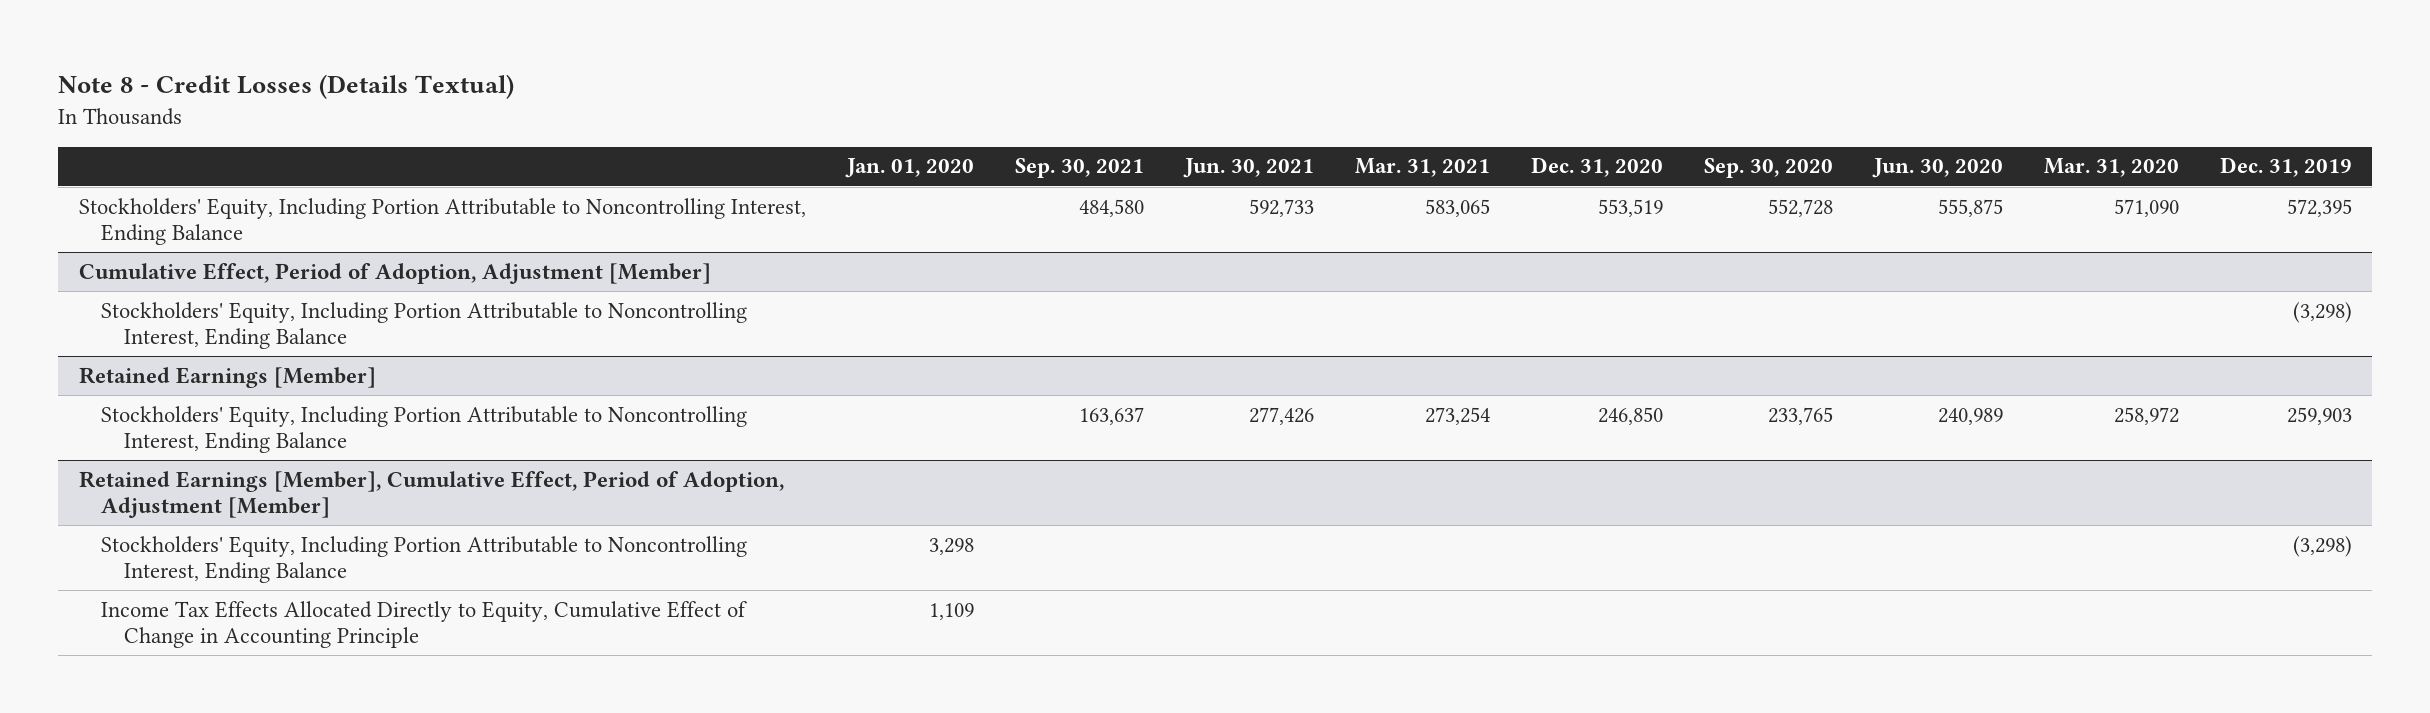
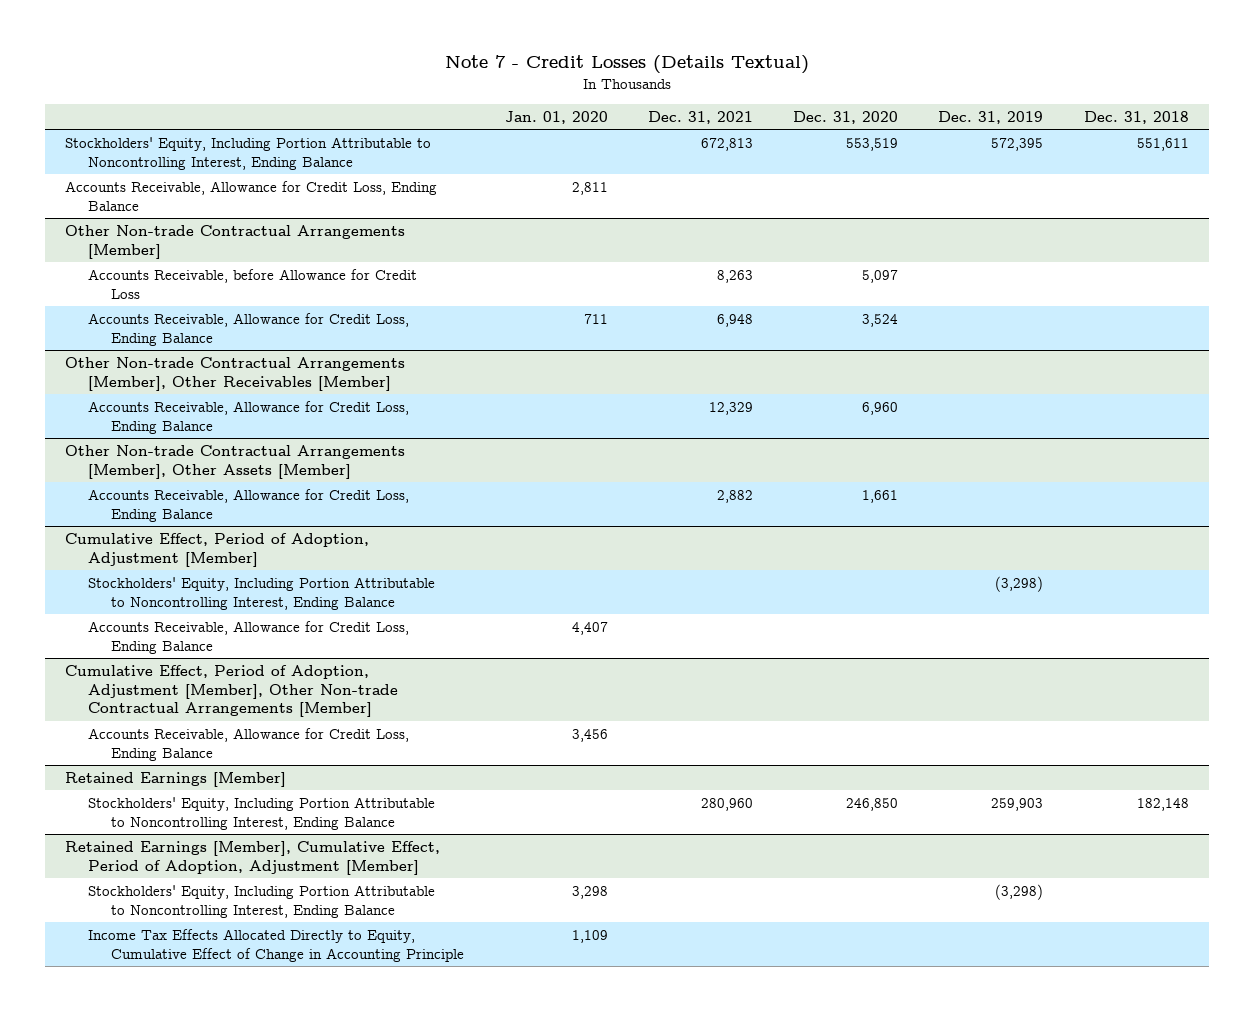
- Note 8 - Credit Losses (Details Textual)
+ Note 7 - Credit Losses (Details Textual)
- | Jan. 01, 2020 | Sep. 30, 2021 | Jun. 30, 2021 | Mar. 31, 2021 | Dec. 31, 2020 | Sep. 30, 2020 | Jun. 30, 2020 | Mar. 31, 2020 | Dec. 31, 2019
+ | Jan. 01, 2020 | Dec. 31, 2021 | Dec. 31, 2020 | Dec. 31, 2019 | Dec. 31, 2018
+ Accounts Receivable, Allowance for Credit Loss, Ending Balance | 2,811 | | | |
+ Other Non-trade Contractual Arrangements [Member]
+ Accounts Receivable, before Allowance for Credit Loss | | 8,263 | 5,097 | |
+ Accounts Receivable, Allowance for Credit Loss, Ending Balance | 711 | 6,948 | 3,524 | |
+ Other Non-trade Contractual Arrangements [Member], Other Receivables [Member]
+ Accounts Receivable, Allowance for Credit Loss, Ending Balance | | 12,329 | 6,960 | |
+ Other Non-trade Contractual Arrangements [Member], Other Assets [Member]
+ Accounts Receivable, Allowance for Credit Loss, Ending Balance | | 2,882 | 1,661 | |
@ Cumulative Effect, Period of Adoption, Adjustment [Member]
+ Accounts Receivable, Allowance for Credit Loss, Ending Balance | 4,407 | | | |
+ Cumulative Effect, Period of Adoption, Adjustment [Member], Other Non-trade Contractual Arrangements [Member]
+ Accounts Receivable, Allowance for Credit Loss, Ending Balance | 3,456 | | | |

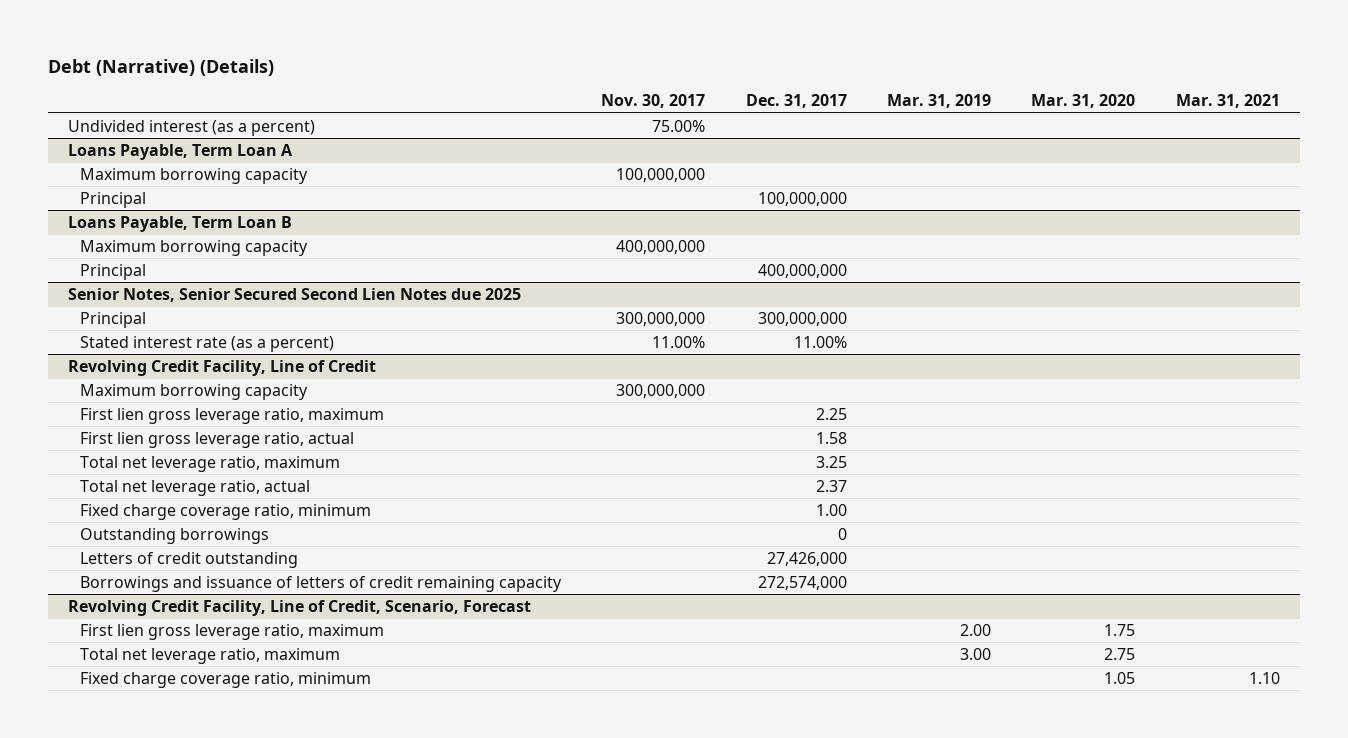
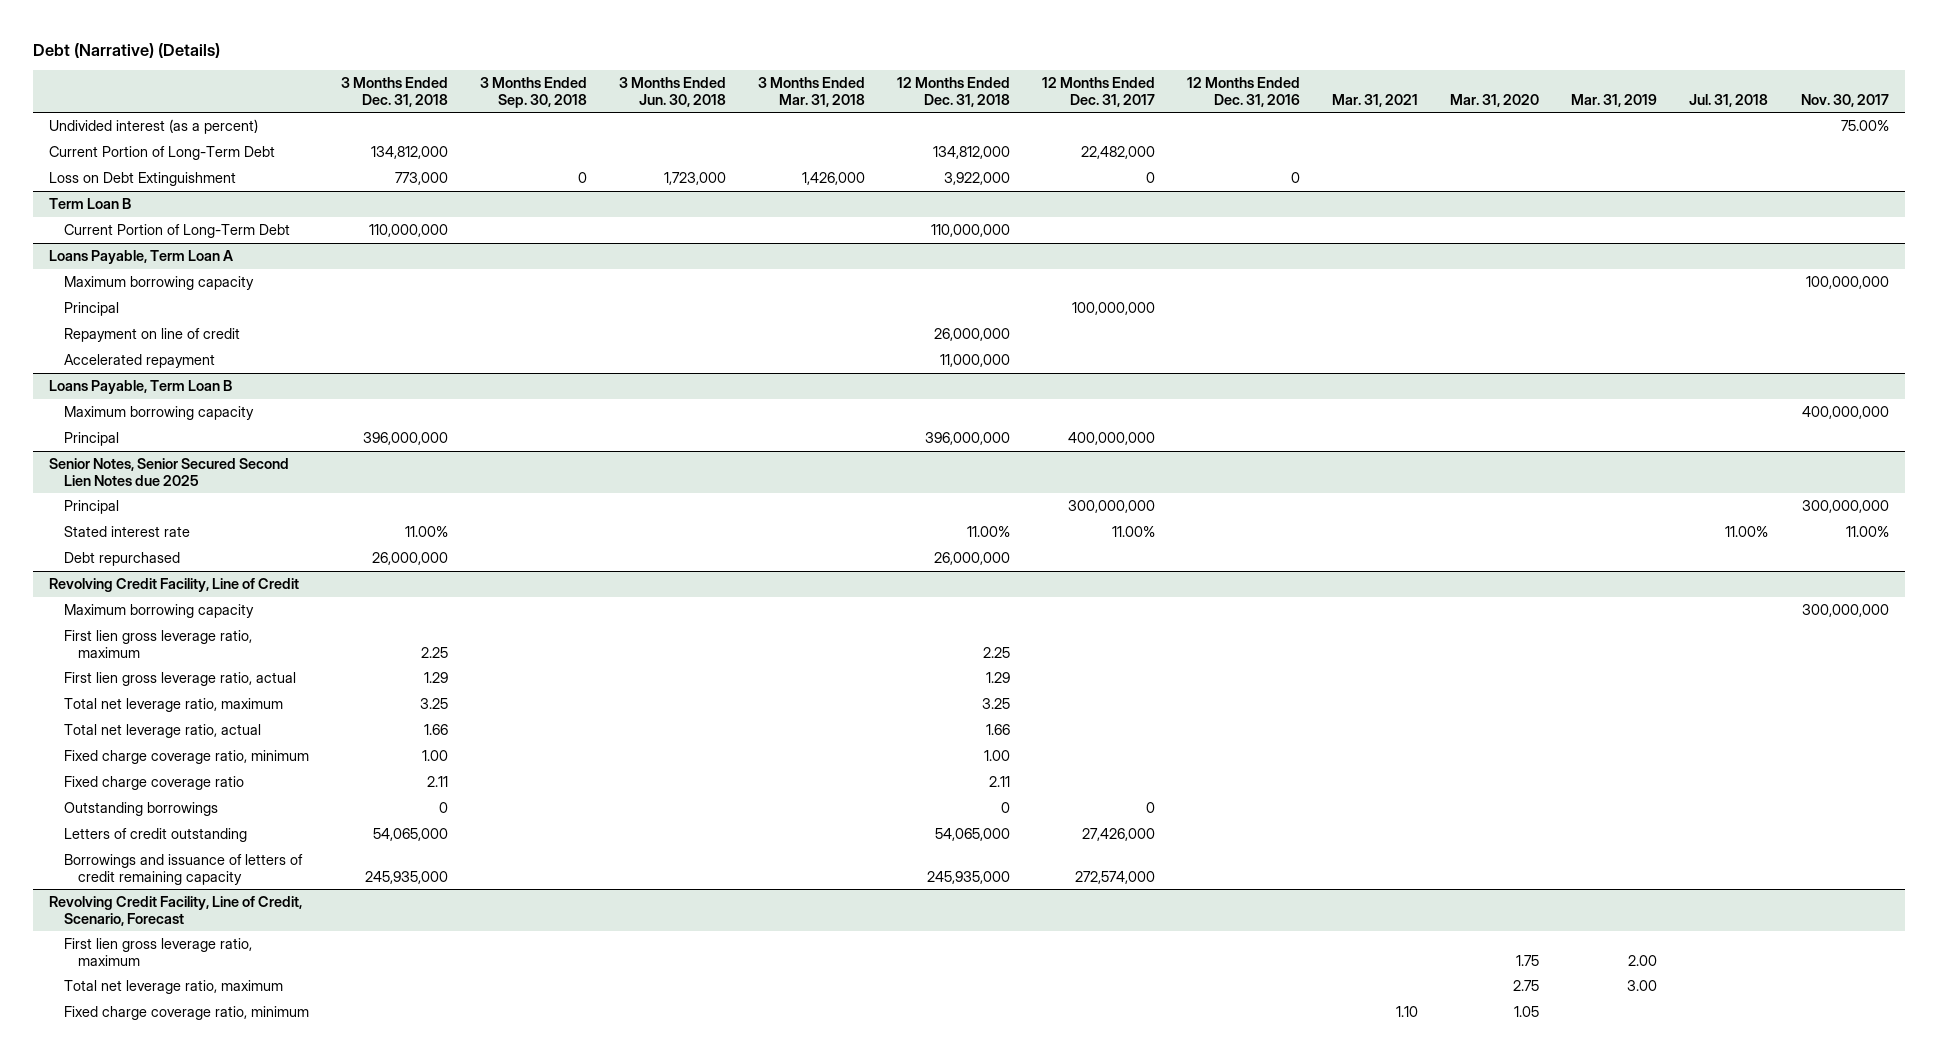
- | Nov. 30, 2017 | Dec. 31, 2017 | Mar. 31, 2019 | Mar. 31, 2020 | Mar. 31, 2021
+ | 3 Months Ended Dec. 31, 2018 | 3 Months Ended Sep. 30, 2018 | 3 Months Ended Jun. 30, 2018 | 3 Months Ended Mar. 31, 2018 | 12 Months Ended Dec. 31, 2018 | 12 Months Ended Dec. 31, 2017 | 12 Months Ended Dec. 31, 2016 | Mar. 31, 2021 | Mar. 31, 2020 | Mar. 31, 2019 | Jul. 31, 2018 | Nov. 30, 2017
+ Current Portion of Long-Term Debt | 134,812,000 | | | | 134,812,000 | 22,482,000 | | | | | |
+ Loss on Debt Extinguishment | 773,000 | 0 | 1,723,000 | 1,426,000 | 3,922,000 | 0 | 0 | | | | |
+ Term Loan B
+ Current Portion of Long-Term Debt | 110,000,000 | | | | 110,000,000 | | | | | | |
@ Loans Payable, Term Loan A
+ Repayment on line of credit | | | | | 26,000,000 | | | | | | |
+ Accelerated repayment | | | | | 11,000,000 | | | | | | |
@ Senior Notes, Senior Secured Second Lien Notes due 2025
- Stated interest rate (as a percent) | 11.00% | 11.00% | | |
+ Stated interest rate | 11.00% | | | | 11.00% | 11.00% | | | | | 11.00% | 11.00%
+ Debt repurchased | 26,000,000 | | | | 26,000,000 | | | | | | |
@ Revolving Credit Facility, Line of Credit
+ Fixed charge coverage ratio | 2.11 | | | | 2.11 | | | | | | |

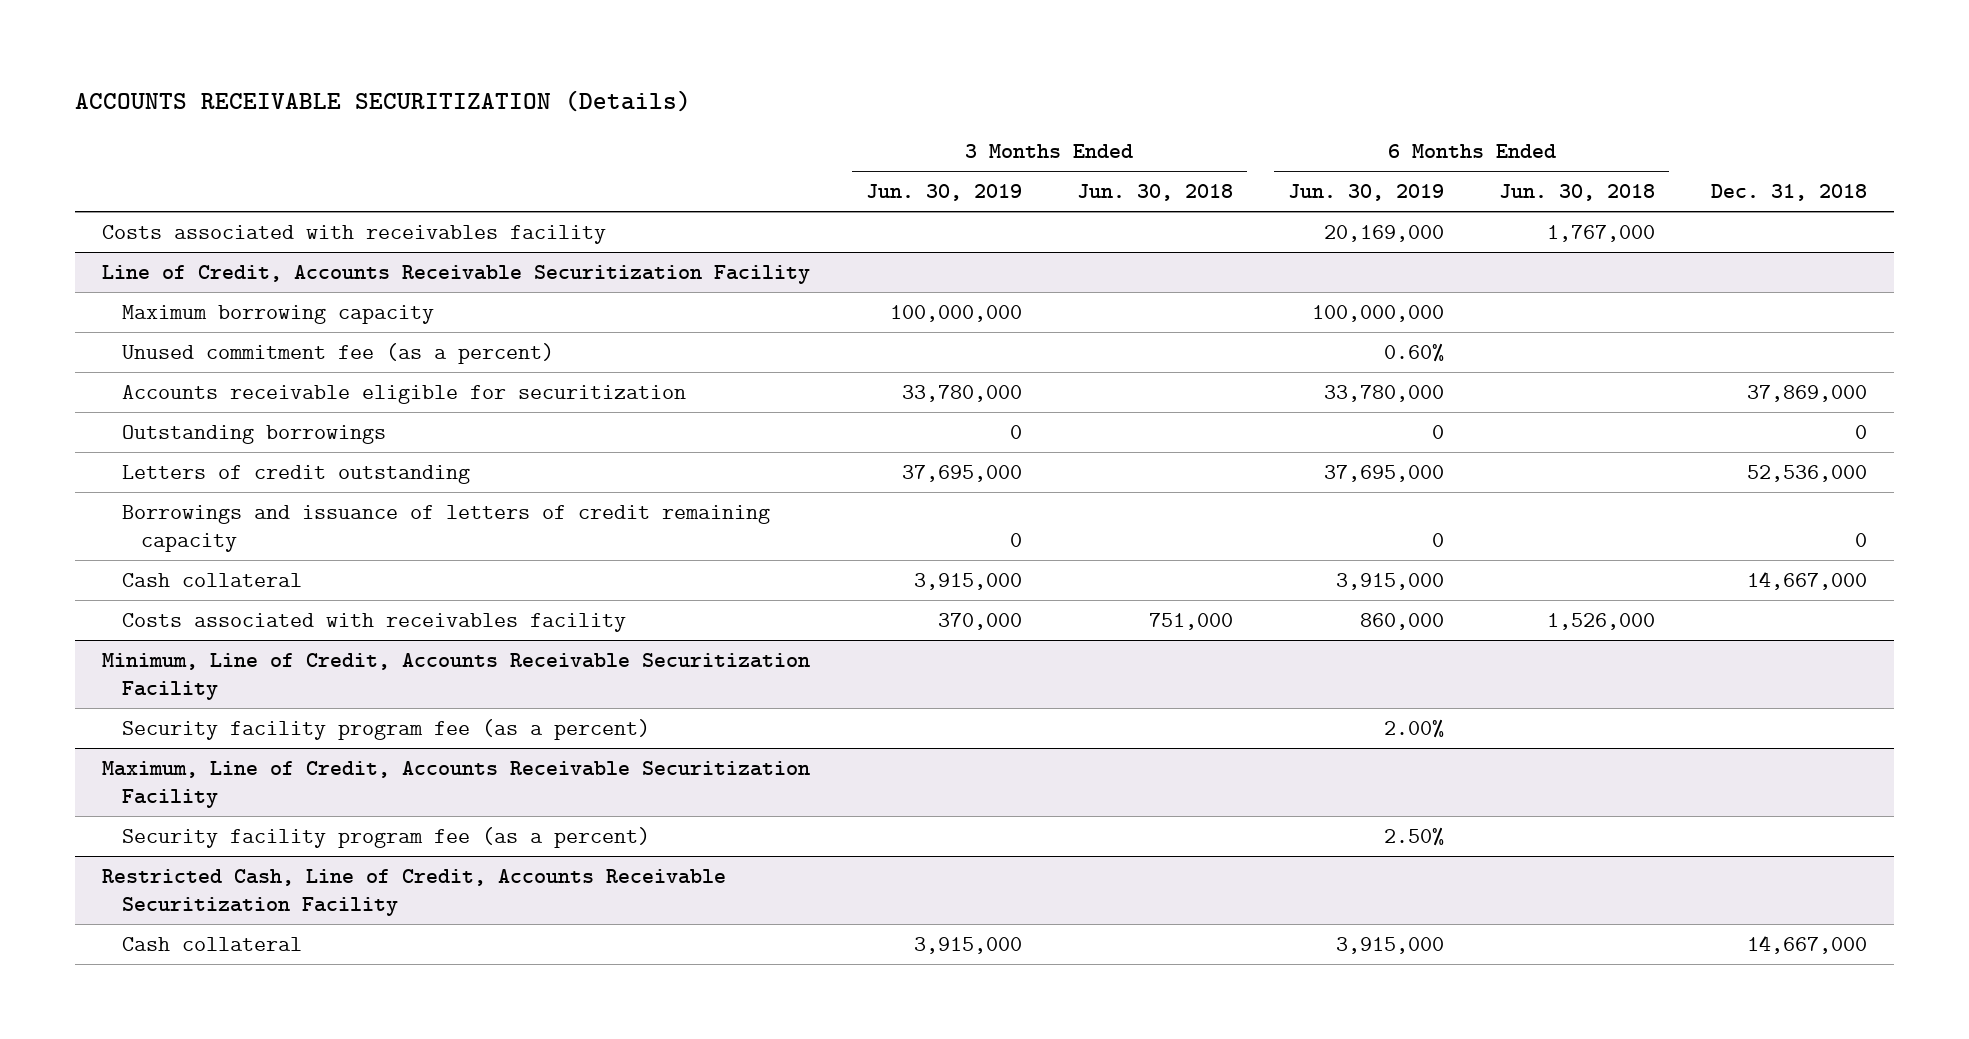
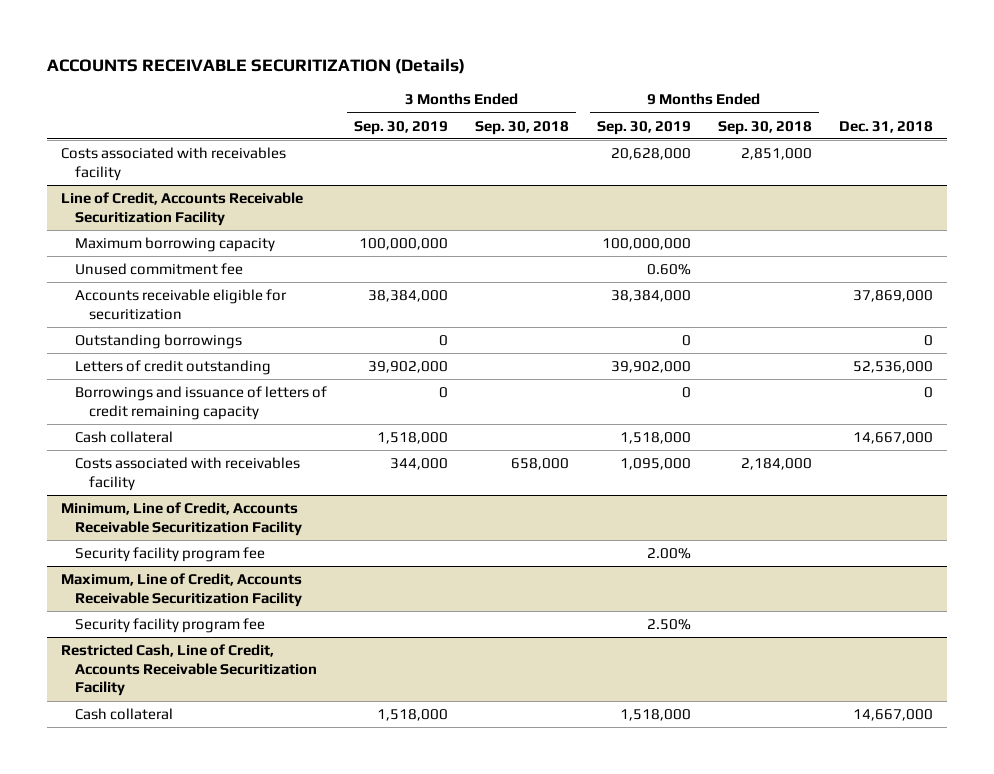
- | 3 Months Ended Jun. 30, 2019 | 3 Months Ended Jun. 30, 2018 | 6 Months Ended Jun. 30, 2019 | 6 Months Ended Jun. 30, 2018 | Dec. 31, 2018
+ | 3 Months Ended Sep. 30, 2019 | 3 Months Ended Sep. 30, 2018 | 9 Months Ended Sep. 30, 2019 | 9 Months Ended Sep. 30, 2018 | Dec. 31, 2018
@ Line of Credit, Accounts Receivable Securitization Facility
- Unused commitment fee (as a percent) | | | 0.60% | |
+ Unused commitment fee | | | 0.60% | |
@ Minimum, Line of Credit, Accounts Receivable Securitization Facility
- Security facility program fee (as a percent) | | | 2.00% | |
+ Security facility program fee | | | 2.00% | |
@ Maximum, Line of Credit, Accounts Receivable Securitization Facility
- Security facility program fee (as a percent) | | | 2.50% | |
+ Security facility program fee | | | 2.50% | |

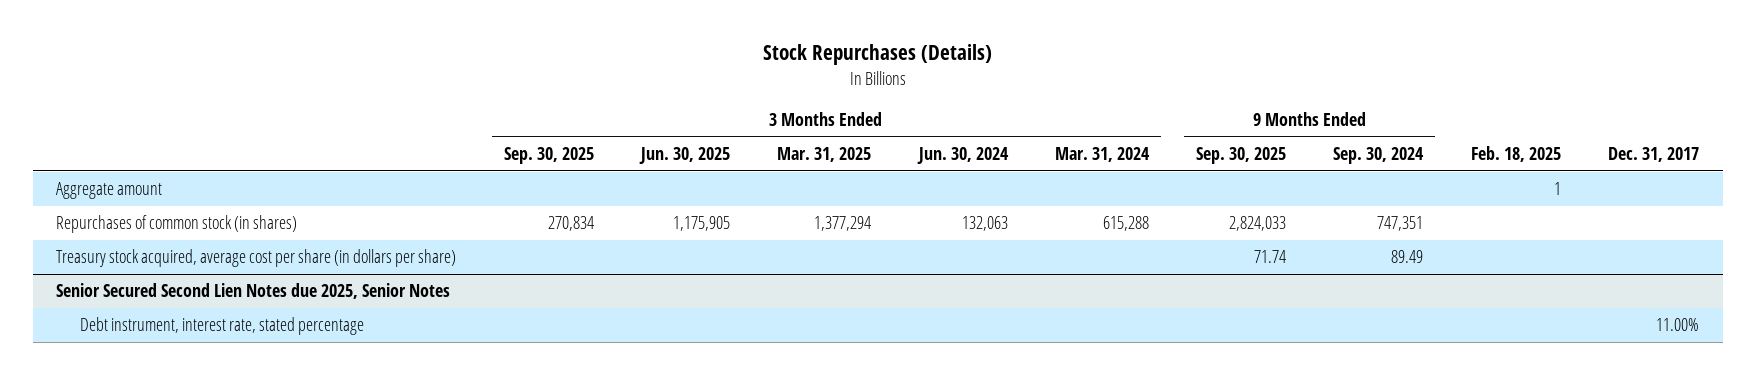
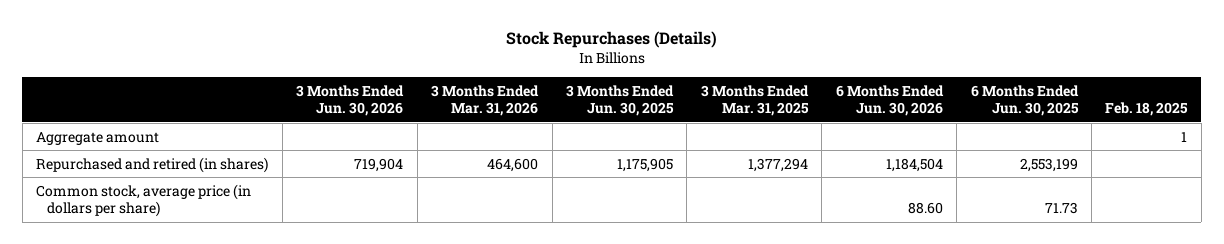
- | 3 Months Ended Sep. 30, 2025 | 3 Months Ended Jun. 30, 2025 | 3 Months Ended Mar. 31, 2025 | 3 Months Ended Jun. 30, 2024 | 3 Months Ended Mar. 31, 2024 | 9 Months Ended Sep. 30, 2025 | 9 Months Ended Sep. 30, 2024 | Feb. 18, 2025 | Dec. 31, 2017
+ | 3 Months Ended Jun. 30, 2026 | 3 Months Ended Mar. 31, 2026 | 3 Months Ended Jun. 30, 2025 | 3 Months Ended Mar. 31, 2025 | 6 Months Ended Jun. 30, 2026 | 6 Months Ended Jun. 30, 2025 | Feb. 18, 2025
- Repurchases of common stock (in shares) | 270,834 | 1,175,905 | 1,377,294 | 132,063 | 615,288 | 2,824,033 | 747,351 | |
- Treasury stock acquired, average cost per share (in dollars per share) | | | | | | 71.74 | 89.49 | |
- Senior Secured Second Lien Notes due 2025, Senior Notes
- Debt instrument, interest rate, stated percentage | | | | | | | | | 11.00%
+ Repurchased and retired (in shares) | 719,904 | 464,600 | 1,175,905 | 1,377,294 | 1,184,504 | 2,553,199 |
+ Common stock, average price (in dollars per share) | | | | | 88.60 | 71.73 |

